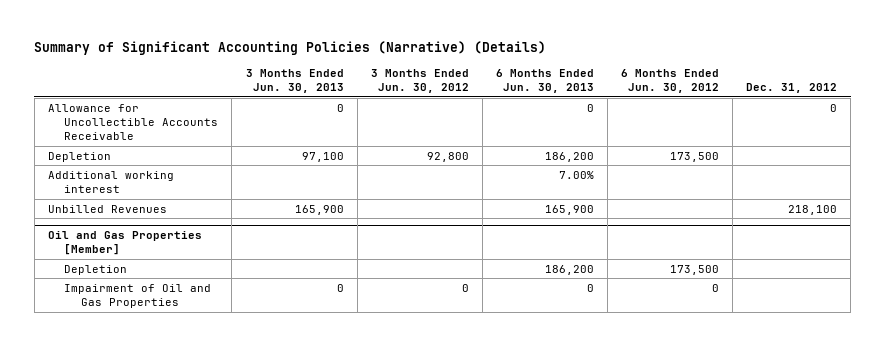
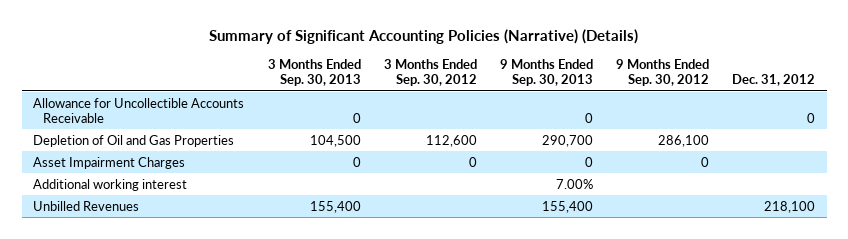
- | 3 Months Ended Jun. 30, 2013 | 3 Months Ended Jun. 30, 2012 | 6 Months Ended Jun. 30, 2013 | 6 Months Ended Jun. 30, 2012 | Dec. 31, 2012
+ | 3 Months Ended Sep. 30, 2013 | 3 Months Ended Sep. 30, 2012 | 9 Months Ended Sep. 30, 2013 | 9 Months Ended Sep. 30, 2012 | Dec. 31, 2012
- Depletion | 97,100 | 92,800 | 186,200 | 173,500 |
+ Depletion of Oil and Gas Properties | 104,500 | 112,600 | 290,700 | 286,100 |
+ Asset Impairment Charges | 0 | 0 | 0 | 0 |
- Oil and Gas Properties [Member]
- Depletion | | | 186,200 | 173,500 |
- Impairment of Oil and Gas Properties | 0 | 0 | 0 | 0 |

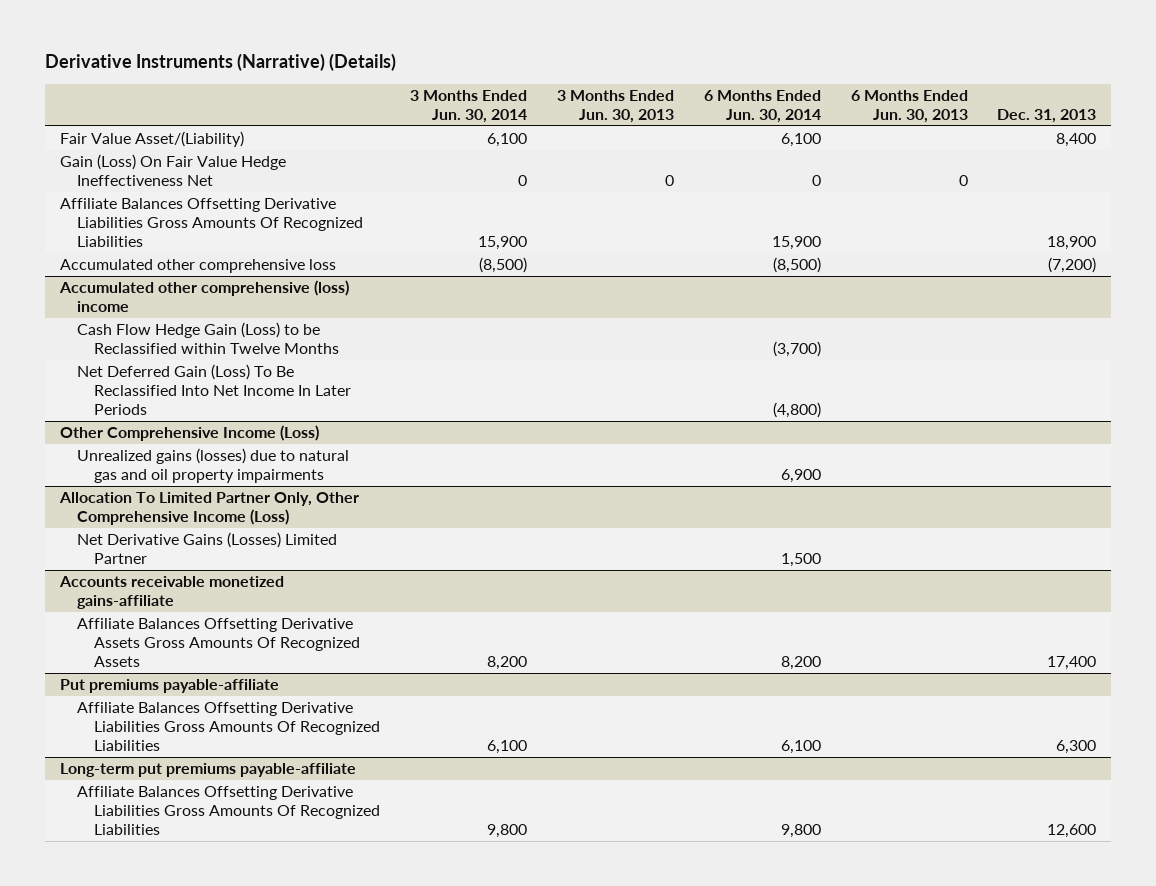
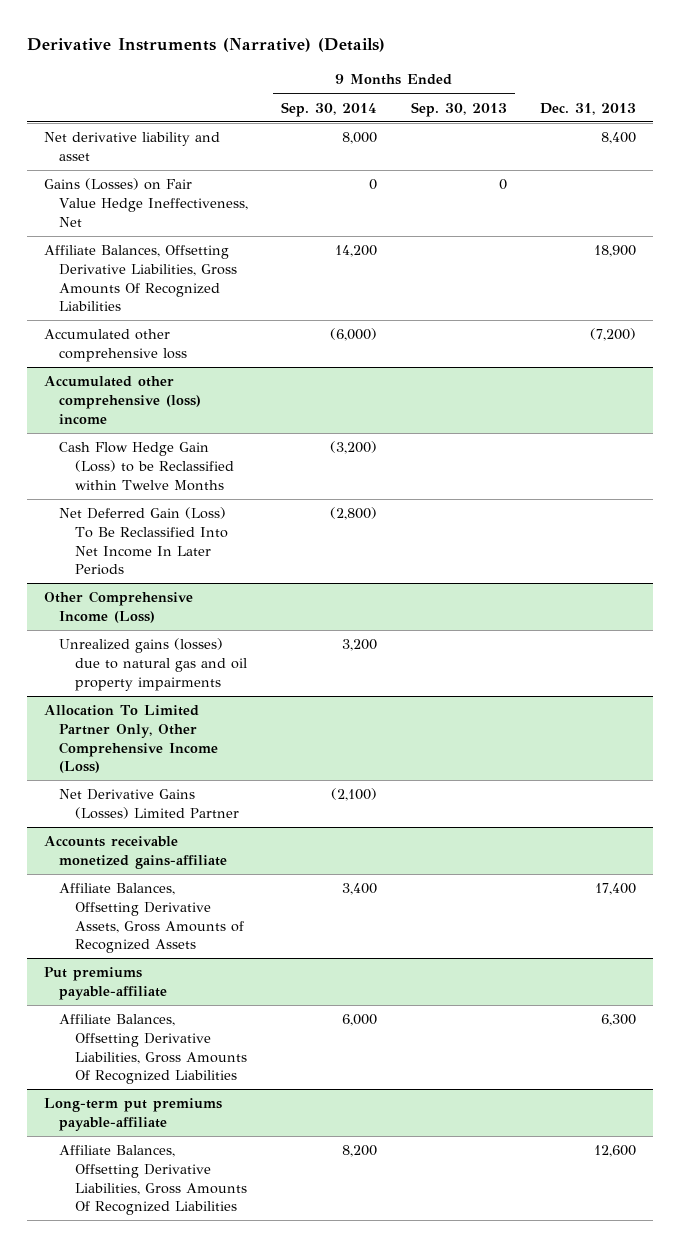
- | 3 Months Ended Jun. 30, 2014 | 3 Months Ended Jun. 30, 2013 | 6 Months Ended Jun. 30, 2014 | 6 Months Ended Jun. 30, 2013 | Dec. 31, 2013
+ | 9 Months Ended Sep. 30, 2014 | 9 Months Ended Sep. 30, 2013 | Dec. 31, 2013
- Fair Value Asset/(Liability) | 6,100 | | 6,100 | | 8,400
- Gain (Loss) On Fair Value Hedge Ineffectiveness Net | 0 | 0 | 0 | 0 |
- Affiliate Balances Offsetting Derivative Liabilities Gross Amounts Of Recognized Liabilities | 15,900 | | 15,900 | | 18,900
+ Net derivative liability and asset | 8,000 | | 8,400
+ Gains (Losses) on Fair Value Hedge Ineffectiveness, Net | 0 | 0 |
+ Affiliate Balances, Offsetting Derivative Liabilities, Gross Amounts Of Recognized Liabilities | 14,200 | | 18,900
@ Accounts receivable monetized gains-affiliate
- Affiliate Balances Offsetting Derivative Assets Gross Amounts Of Recognized Assets | 8,200 | | 8,200 | | 17,400
+ Affiliate Balances, Offsetting Derivative Assets, Gross Amounts of Recognized Assets | 3,400 | | 17,400
@ Put premiums payable-affiliate
- Affiliate Balances Offsetting Derivative Liabilities Gross Amounts Of Recognized Liabilities | 6,100 | | 6,100 | | 6,300
+ Affiliate Balances, Offsetting Derivative Liabilities, Gross Amounts Of Recognized Liabilities | 6,000 | | 6,300
@ Long-term put premiums payable-affiliate
- Affiliate Balances Offsetting Derivative Liabilities Gross Amounts Of Recognized Liabilities | 9,800 | | 9,800 | | 12,600
+ Affiliate Balances, Offsetting Derivative Liabilities, Gross Amounts Of Recognized Liabilities | 8,200 | | 12,600

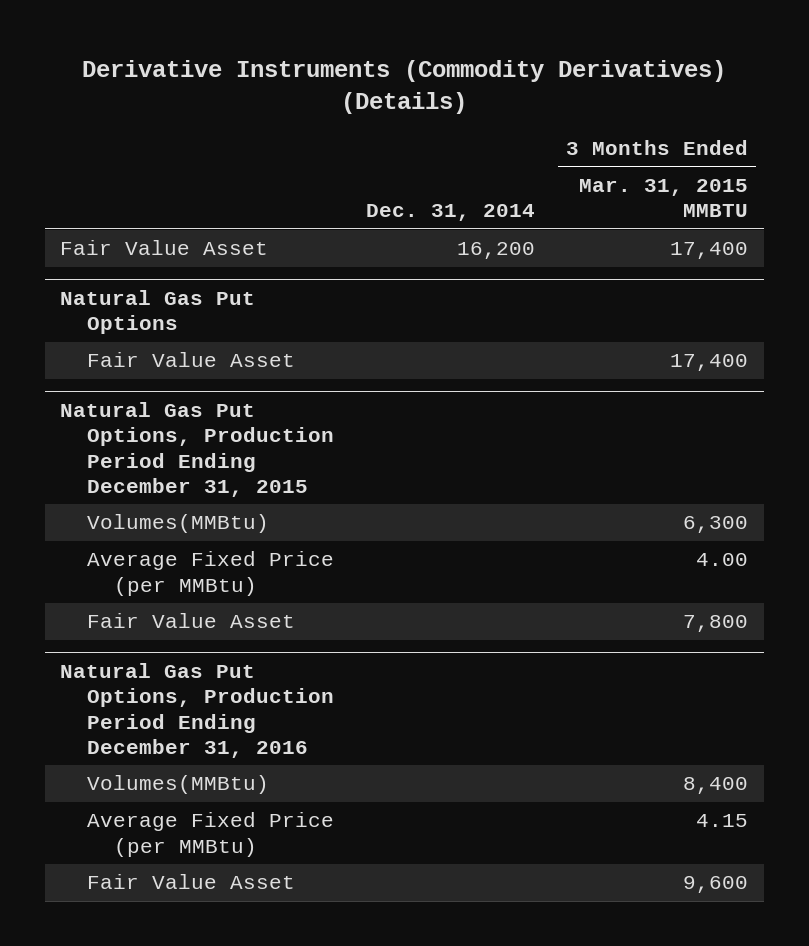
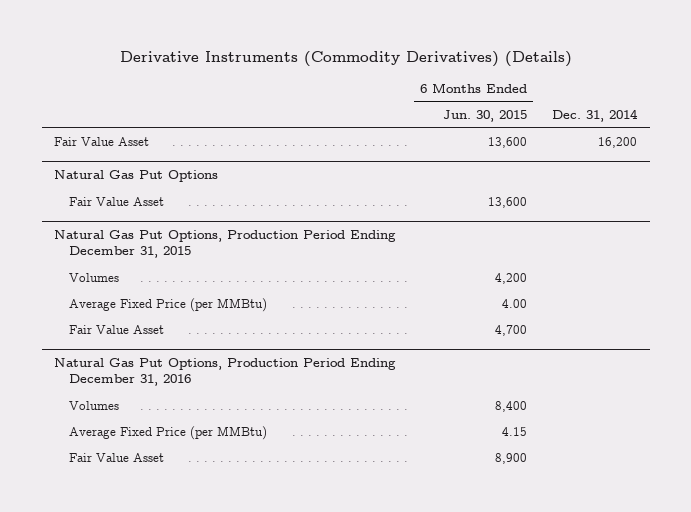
- | Dec. 31, 2014 | 3 Months Ended Mar. 31, 2015 MMBTU
+ | 6 Months Ended Jun. 30, 2015 | Dec. 31, 2014
@ Natural Gas Put Options, Production Period Ending December 31, 2015
- Volumes(MMBtu) | | 6,300
+ Volumes | 4,200 |
@ Natural Gas Put Options, Production Period Ending December 31, 2016
- Volumes(MMBtu) | | 8,400
+ Volumes | 8,400 |

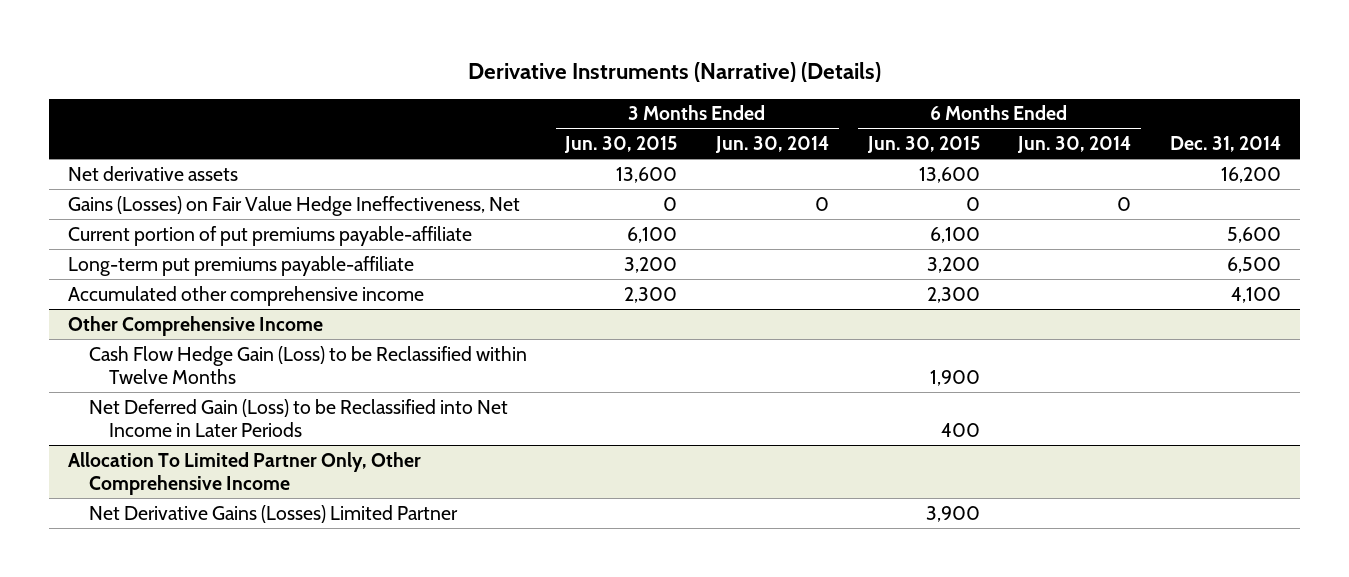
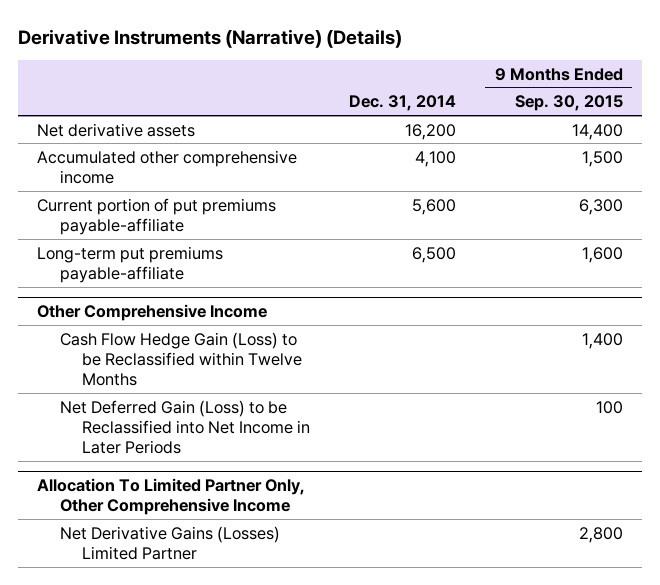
- | 3 Months Ended Jun. 30, 2015 | 3 Months Ended Jun. 30, 2014 | 6 Months Ended Jun. 30, 2015 | 6 Months Ended Jun. 30, 2014 | Dec. 31, 2014
+ | Dec. 31, 2014 | 9 Months Ended Sep. 30, 2015
- Gains (Losses) on Fair Value Hedge Ineffectiveness, Net | 0 | 0 | 0 | 0 |
moved up: Accumulated other comprehensive income | 4,100 | 1,500

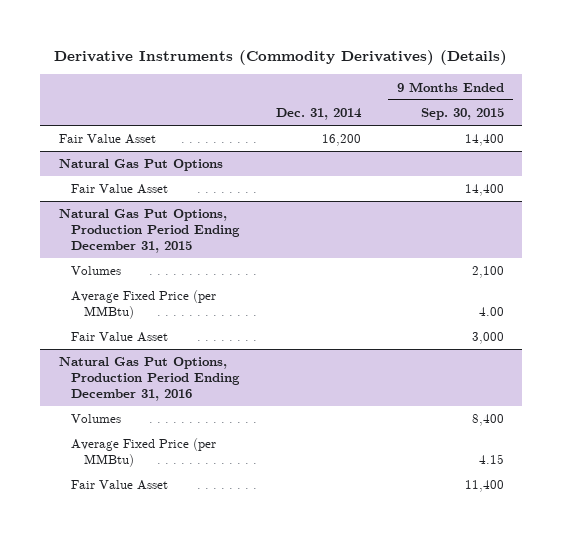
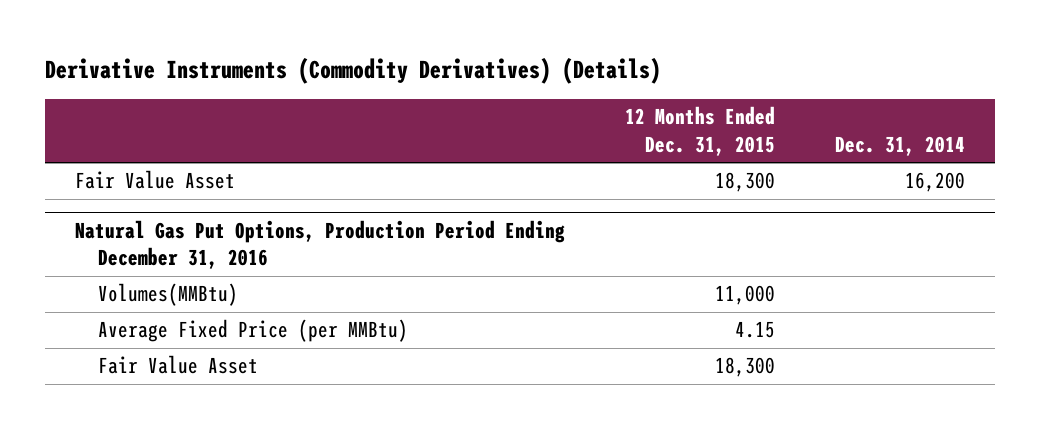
- | Dec. 31, 2014 | 9 Months Ended Sep. 30, 2015
+ | 12 Months Ended Dec. 31, 2015 | Dec. 31, 2014
- Natural Gas Put Options
- Fair Value Asset | | 14,400
- Natural Gas Put Options, Production Period Ending December 31, 2015
- Volumes | | 2,100
- Average Fixed Price (per MMBtu) | | 4.00
- Fair Value Asset | | 3,000
@ Natural Gas Put Options, Production Period Ending December 31, 2016
- Volumes | | 8,400
+ Volumes(MMBtu) | 11,000 |

